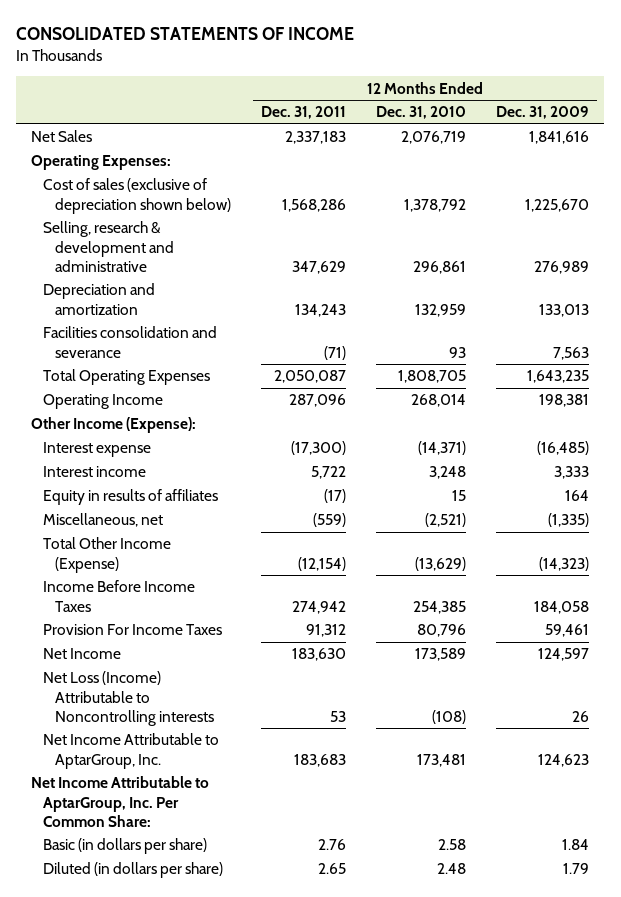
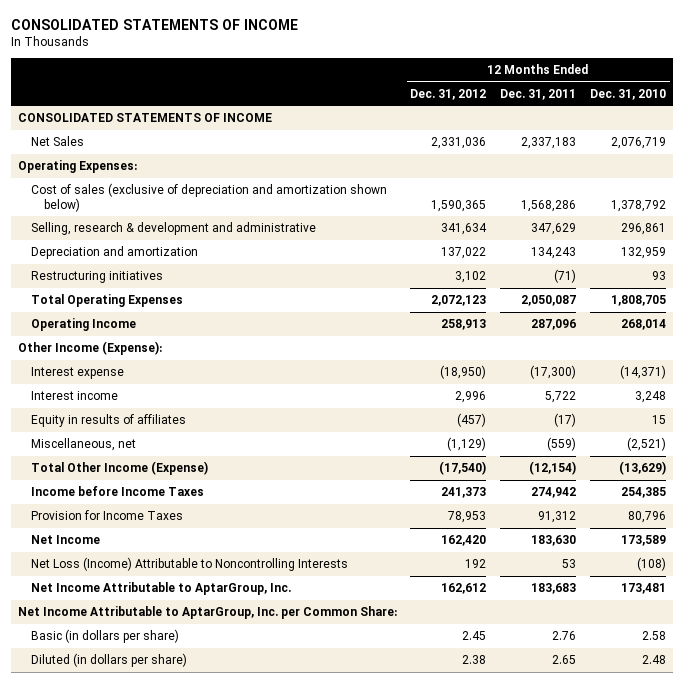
- | 12 Months Ended Dec. 31, 2011 | 12 Months Ended Dec. 31, 2010 | 12 Months Ended Dec. 31, 2009
+ | 12 Months Ended Dec. 31, 2012 | 12 Months Ended Dec. 31, 2011 | 12 Months Ended Dec. 31, 2010
+ CONSOLIDATED STATEMENTS OF INCOME
- Cost of sales (exclusive of depreciation shown below) | 1,568,286 | 1,378,792 | 1,225,670
+ Cost of sales (exclusive of depreciation and amortization shown below) | 1,590,365 | 1,568,286 | 1,378,792
- Facilities consolidation and severance | (71) | 93 | 7,563
+ Restructuring initiatives | 3,102 | (71) | 93
- Income Before Income Taxes | 274,942 | 254,385 | 184,058
- Provision For Income Taxes | 91,312 | 80,796 | 59,461
+ Income before Income Taxes | 241,373 | 274,942 | 254,385
+ Provision for Income Taxes | 78,953 | 91,312 | 80,796
- Net Loss (Income) Attributable to Noncontrolling interests | 53 | (108) | 26
+ Net Loss (Income) Attributable to Noncontrolling Interests | 192 | 53 | (108)
- Net Income Attributable to AptarGroup, Inc. Per Common Share:
+ Net Income Attributable to AptarGroup, Inc. per Common Share:

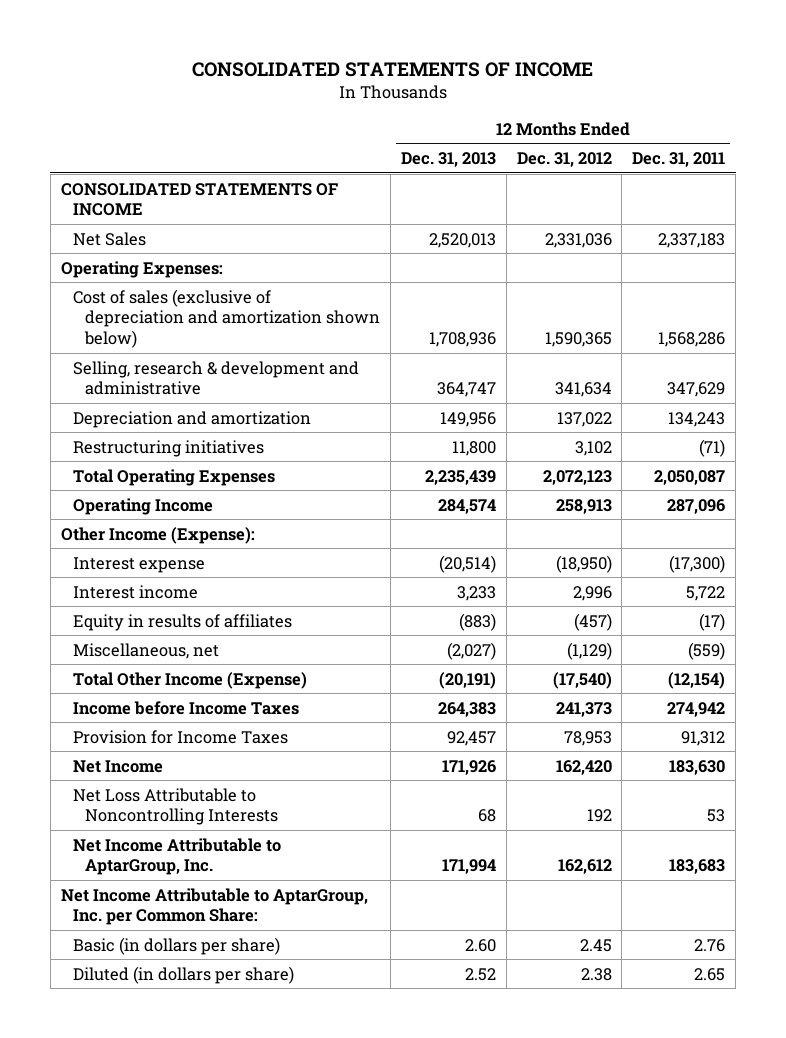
- | 12 Months Ended Dec. 31, 2012 | 12 Months Ended Dec. 31, 2011 | 12 Months Ended Dec. 31, 2010
+ | 12 Months Ended Dec. 31, 2013 | 12 Months Ended Dec. 31, 2012 | 12 Months Ended Dec. 31, 2011
- Net Loss (Income) Attributable to Noncontrolling Interests | 192 | 53 | (108)
+ Net Loss Attributable to Noncontrolling Interests | 68 | 192 | 53

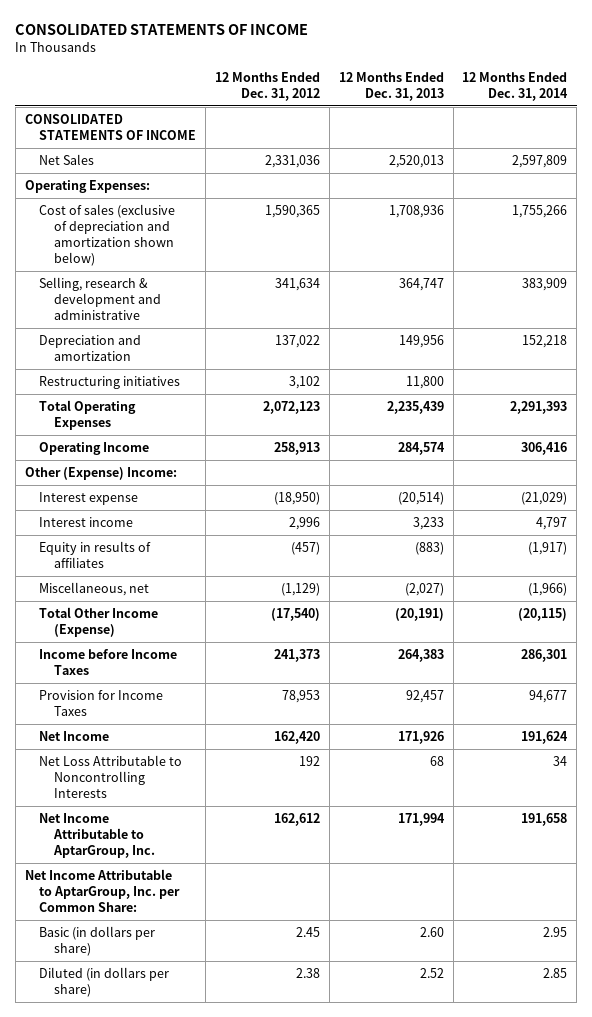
- | 12 Months Ended Dec. 31, 2013 | 12 Months Ended Dec. 31, 2012 | 12 Months Ended Dec. 31, 2011
+ | 12 Months Ended Dec. 31, 2012 | 12 Months Ended Dec. 31, 2013 | 12 Months Ended Dec. 31, 2014
- Other Income (Expense):
+ Other (Expense) Income:

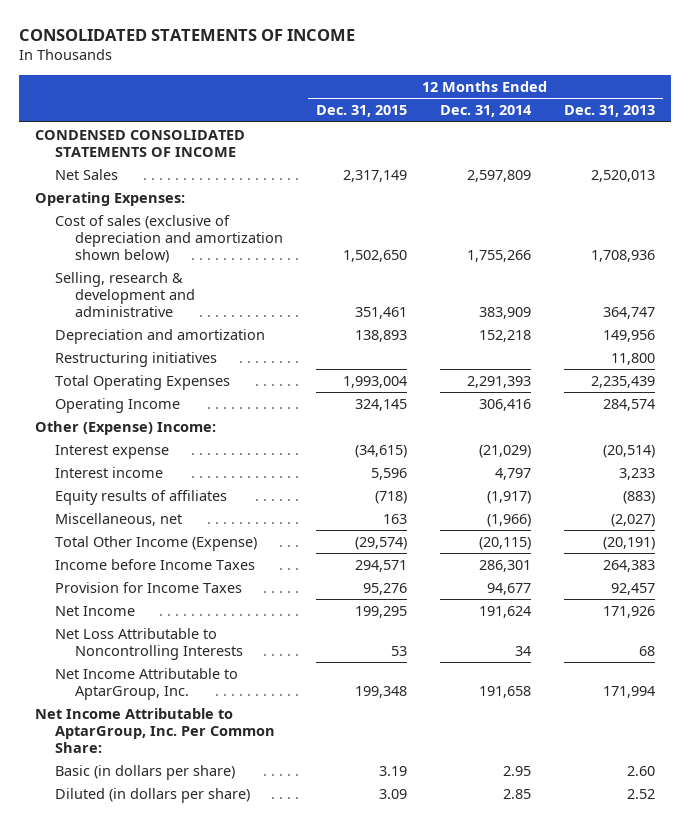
- | 12 Months Ended Dec. 31, 2012 | 12 Months Ended Dec. 31, 2013 | 12 Months Ended Dec. 31, 2014
+ | 12 Months Ended Dec. 31, 2015 | 12 Months Ended Dec. 31, 2014 | 12 Months Ended Dec. 31, 2013
- CONSOLIDATED STATEMENTS OF INCOME
+ CONDENSED CONSOLIDATED STATEMENTS OF INCOME
- Equity in results of affiliates | (457) | (883) | (1,917)
+ Equity results of affiliates | (718) | (1,917) | (883)
- Net Income Attributable to AptarGroup, Inc. per Common Share:
+ Net Income Attributable to AptarGroup, Inc. Per Common Share:

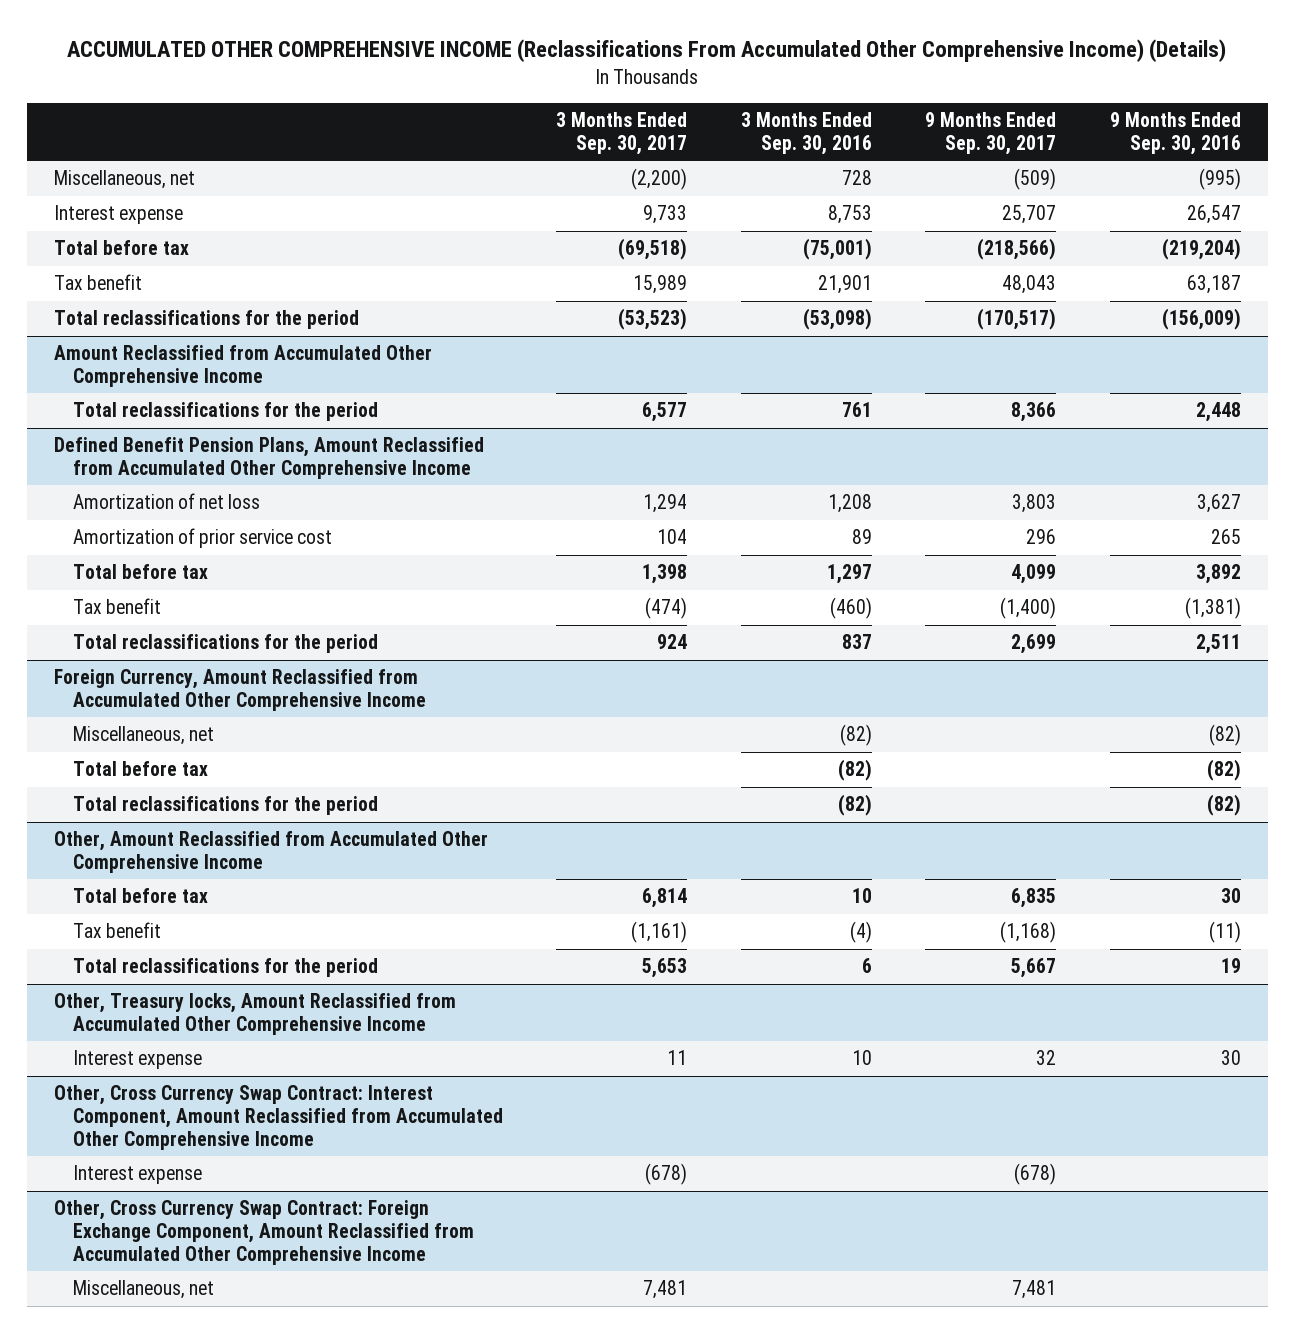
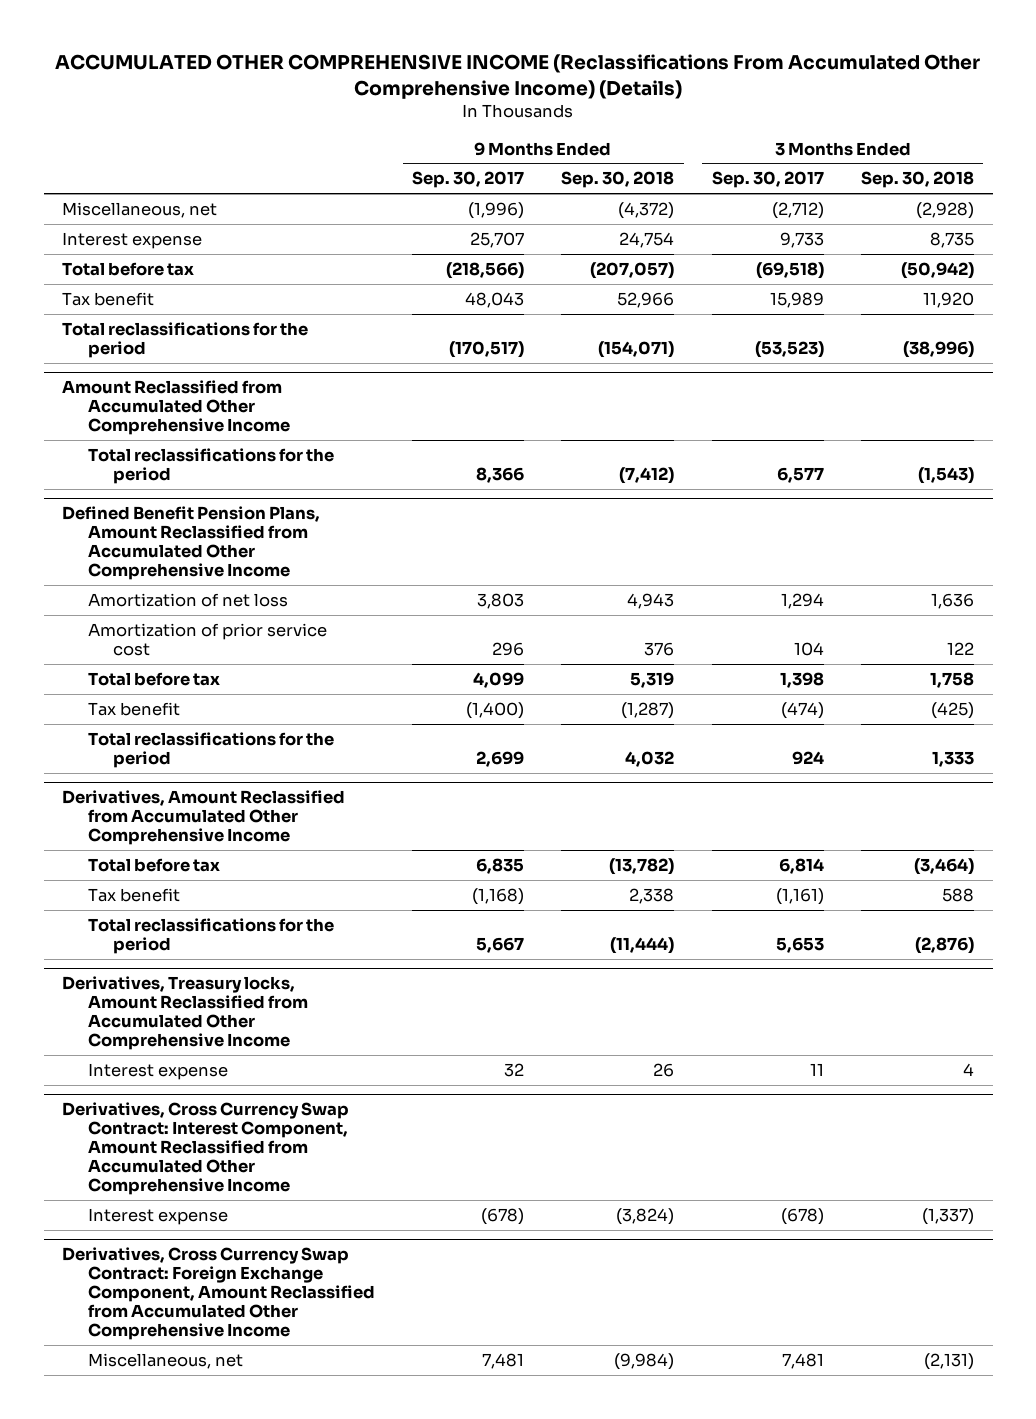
- | 3 Months Ended Sep. 30, 2017 | 3 Months Ended Sep. 30, 2016 | 9 Months Ended Sep. 30, 2017 | 9 Months Ended Sep. 30, 2016
+ | 9 Months Ended Sep. 30, 2017 | 9 Months Ended Sep. 30, 2018 | 3 Months Ended Sep. 30, 2017 | 3 Months Ended Sep. 30, 2018
- Miscellaneous, net | (2,200) | 728 | (509) | (995)
+ Miscellaneous, net | (1,996) | (4,372) | (2,712) | (2,928)
- Foreign Currency, Amount Reclassified from Accumulated Other Comprehensive Income
- Miscellaneous, net | | (82) | | (82)
- Total before tax | | (82) | | (82)
- Total reclassifications for the period | | (82) | | (82)
- Other, Amount Reclassified from Accumulated Other Comprehensive Income
+ Derivatives, Amount Reclassified from Accumulated Other Comprehensive Income
- Other, Treasury locks, Amount Reclassified from Accumulated Other Comprehensive Income
+ Derivatives, Treasury locks, Amount Reclassified from Accumulated Other Comprehensive Income
- Other, Cross Currency Swap Contract: Interest Component, Amount Reclassified from Accumulated Other Comprehensive Income
+ Derivatives, Cross Currency Swap Contract: Interest Component, Amount Reclassified from Accumulated Other Comprehensive Income
- Other, Cross Currency Swap Contract: Foreign Exchange Component, Amount Reclassified from Accumulated Other Comprehensive Income
+ Derivatives, Cross Currency Swap Contract: Foreign Exchange Component, Amount Reclassified from Accumulated Other Comprehensive Income

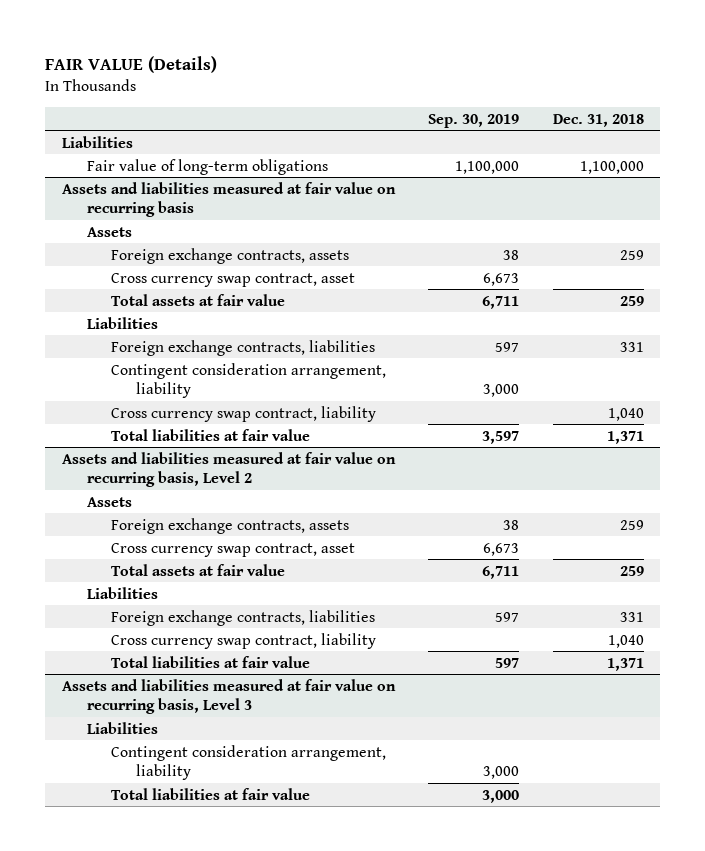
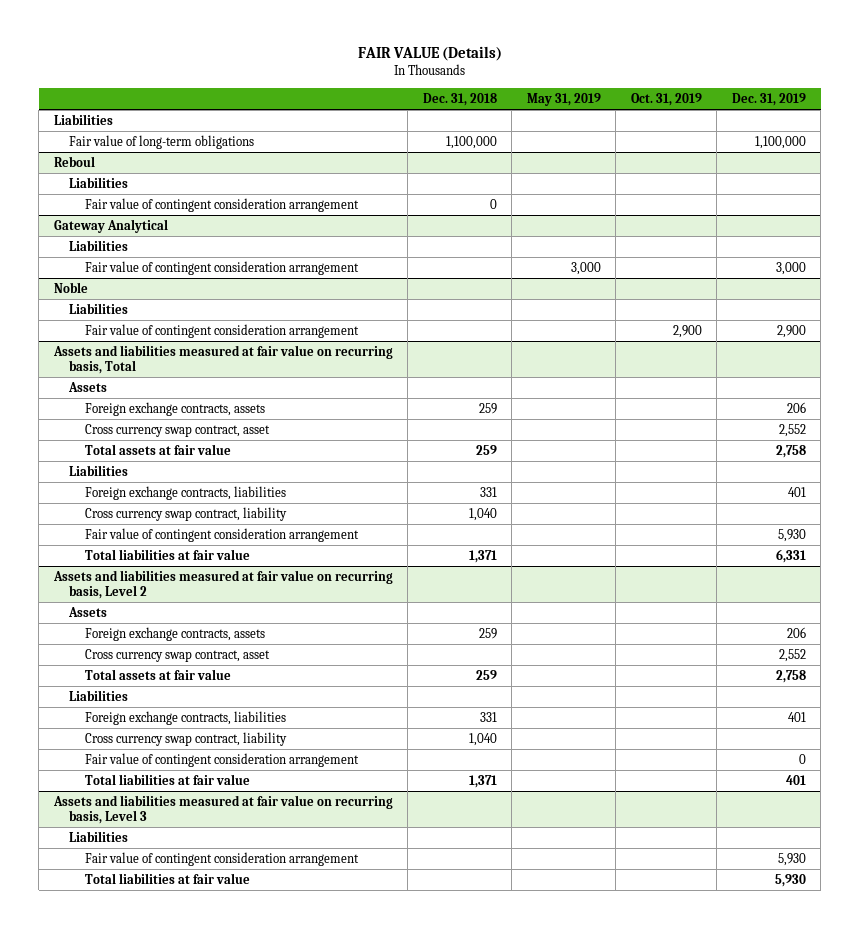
- | Sep. 30, 2019 | Dec. 31, 2018
+ | Dec. 31, 2018 | May 31, 2019 | Oct. 31, 2019 | Dec. 31, 2019
- Assets and liabilities measured at fair value on recurring basis
+ Reboul
+ Liabilities
+ Fair value of contingent consideration arrangement | 0 | | |
+ Gateway Analytical
+ Liabilities
+ Fair value of contingent consideration arrangement | | 3,000 | | 3,000
+ Noble
+ Liabilities
+ Fair value of contingent consideration arrangement | | | 2,900 | 2,900
+ Assets and liabilities measured at fair value on recurring basis, Total
- Contingent consideration arrangement, liability | 3,000 |
+ Fair value of contingent consideration arrangement | | | | 5,930
@ Assets and liabilities measured at fair value on recurring basis, Level 2
+ Fair value of contingent consideration arrangement | | | | 0
@ Assets and liabilities measured at fair value on recurring basis, Level 3
- Contingent consideration arrangement, liability | 3,000 |
+ Fair value of contingent consideration arrangement | | | | 5,930

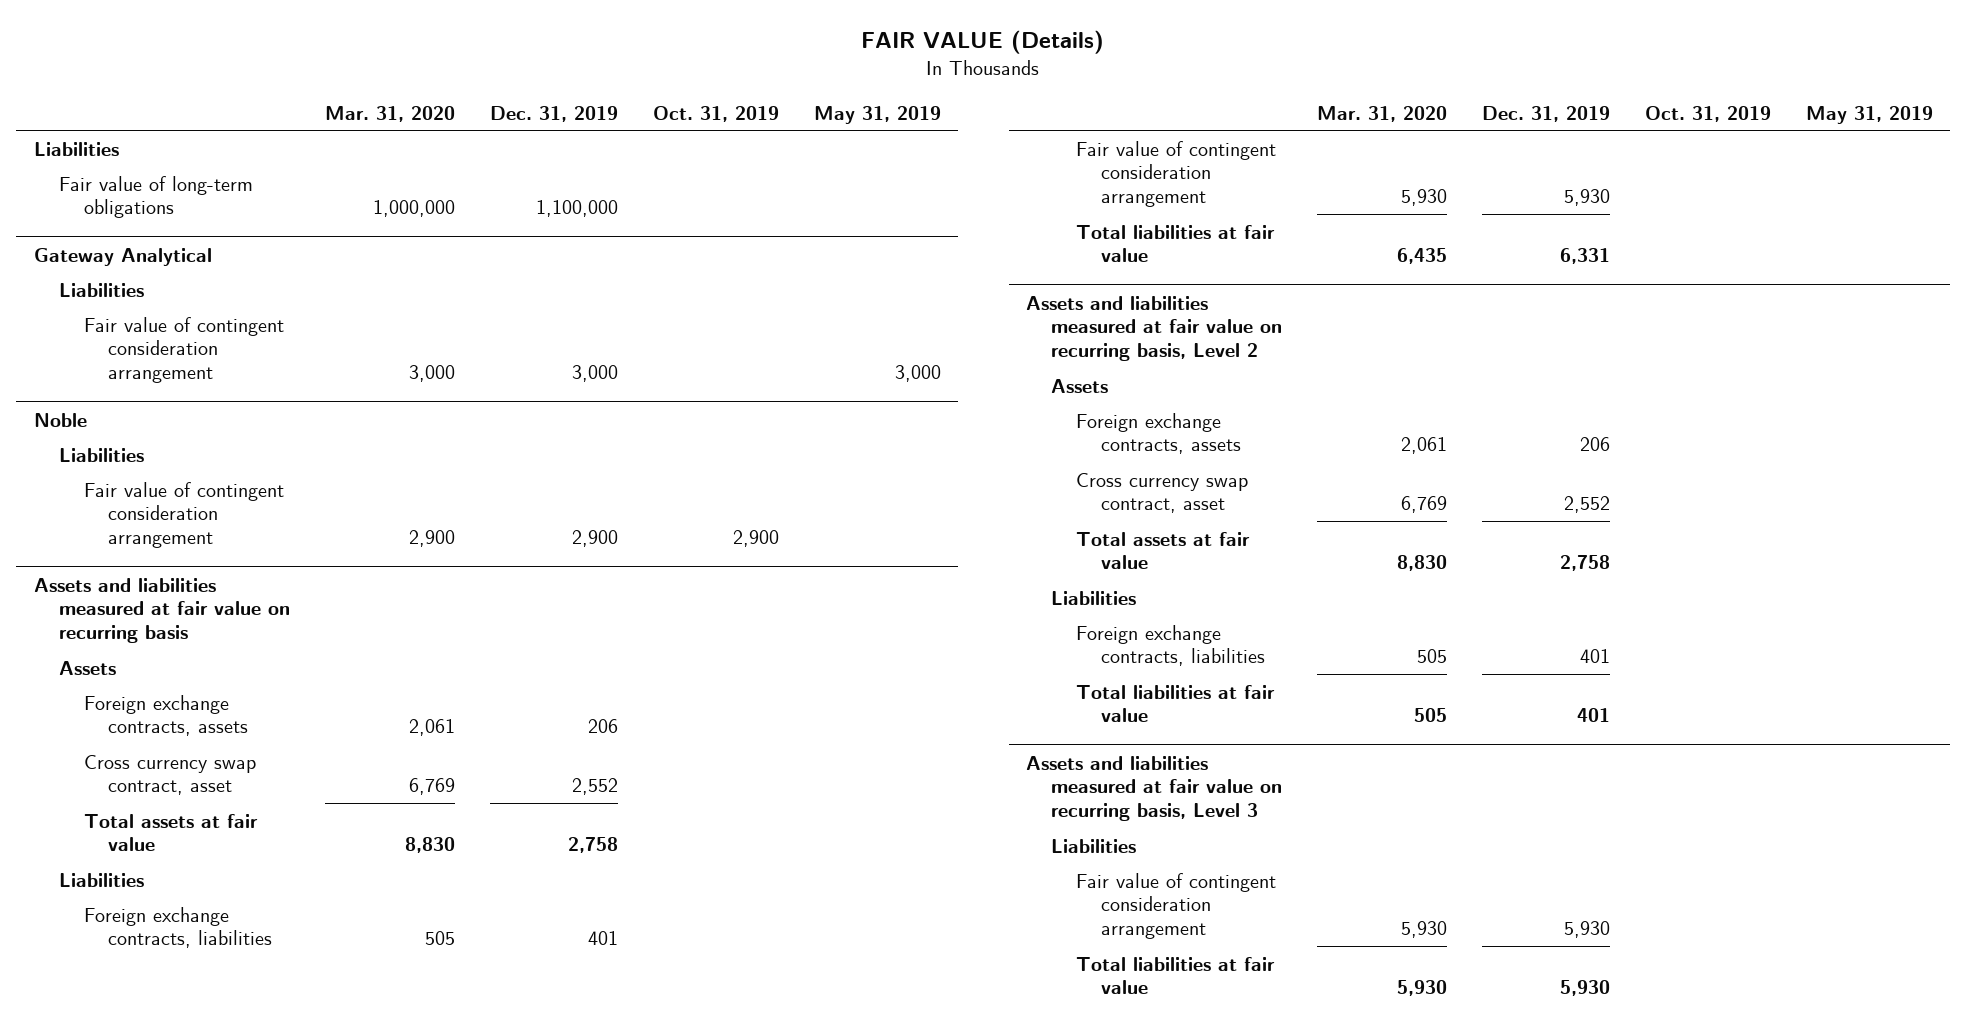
- | Dec. 31, 2018 | May 31, 2019 | Oct. 31, 2019 | Dec. 31, 2019
+ | Mar. 31, 2020 | Dec. 31, 2019 | Oct. 31, 2019 | May 31, 2019
- Reboul
- Liabilities
- Fair value of contingent consideration arrangement | 0 | | |
- Assets and liabilities measured at fair value on recurring basis, Total
+ Assets and liabilities measured at fair value on recurring basis
- Cross currency swap contract, liability | 1,040 | | |
@ Assets and liabilities measured at fair value on recurring basis, Level 2
- Cross currency swap contract, liability | 1,040 | | |
- Fair value of contingent consideration arrangement | | | | 0

